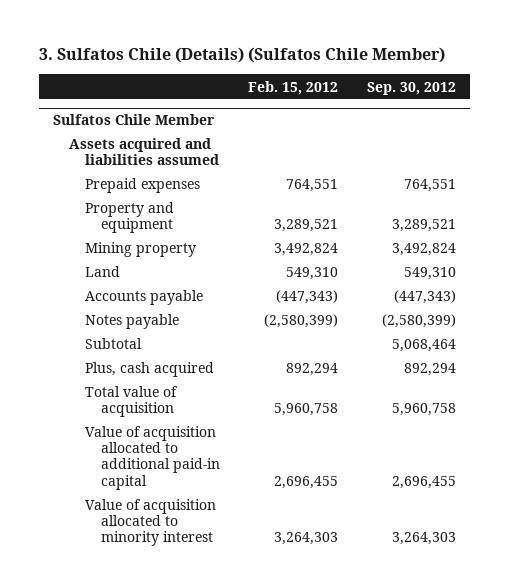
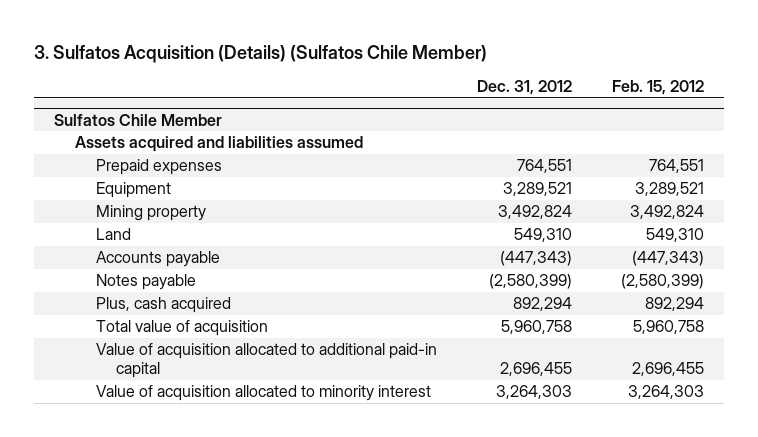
- 3. Sulfatos Chile (Details) (Sulfatos Chile Member)
+ 3. Sulfatos Acquisition (Details) (Sulfatos Chile Member)
- | Feb. 15, 2012 | Sep. 30, 2012
+ | Dec. 31, 2012 | Feb. 15, 2012
@ Sulfatos Chile Member
- Property and equipment | 3,289,521 | 3,289,521
+ Equipment | 3,289,521 | 3,289,521
- Subtotal | | 5,068,464

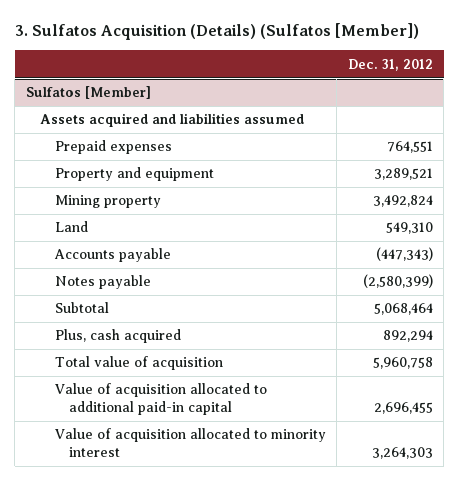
- 3. Sulfatos Acquisition (Details) (Sulfatos Chile Member)
+ 3. Sulfatos Acquisition (Details) (Sulfatos [Member])
- | Dec. 31, 2012 | Feb. 15, 2012
+ | Dec. 31, 2012
- Sulfatos Chile Member
+ Sulfatos [Member]
- Equipment | 3,289,521 | 3,289,521
+ Property and equipment | 3,289,521
+ Subtotal | 5,068,464

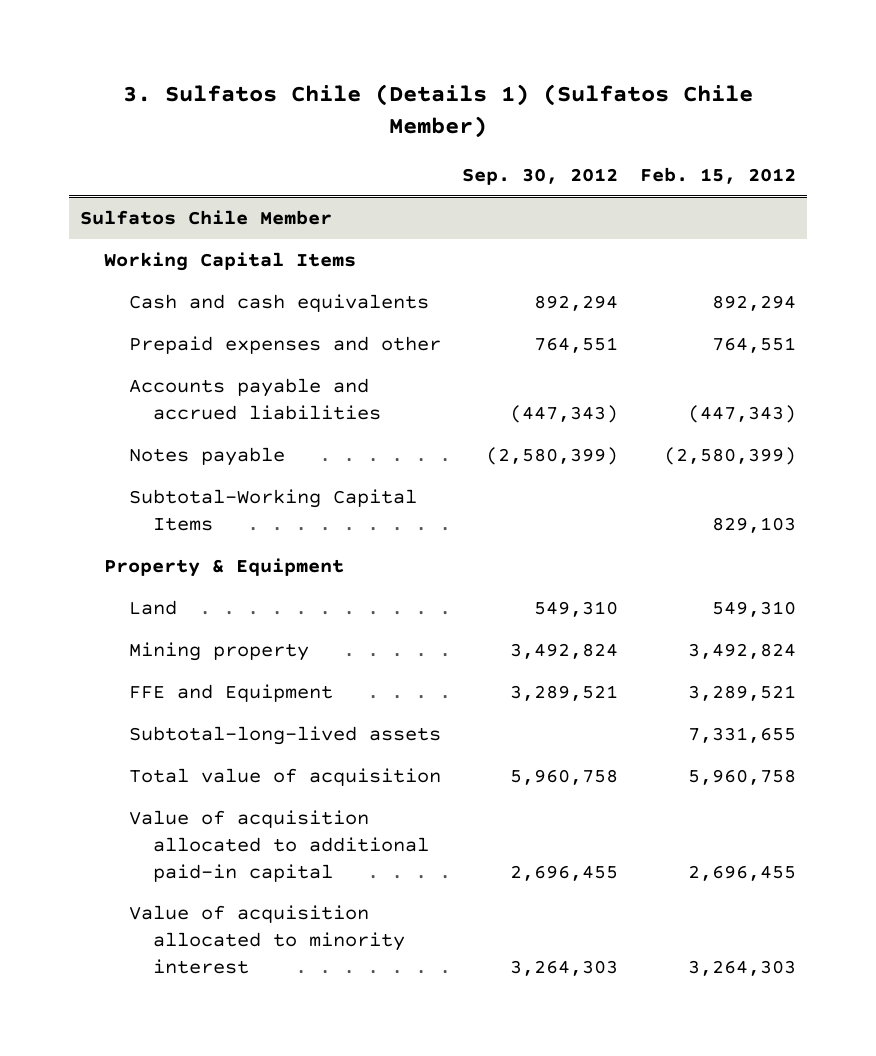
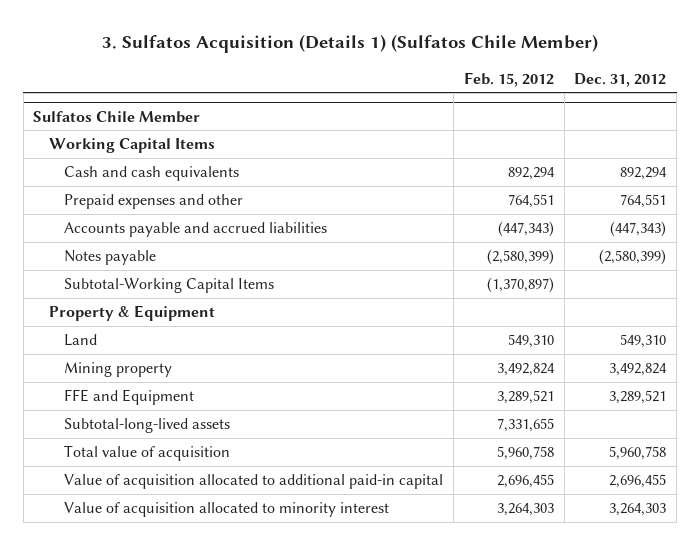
- 3. Sulfatos Chile (Details 1) (Sulfatos Chile Member)
+ 3. Sulfatos Acquisition (Details 1) (Sulfatos Chile Member)
- | Sep. 30, 2012 | Feb. 15, 2012
+ | Feb. 15, 2012 | Dec. 31, 2012
@ Sulfatos Chile Member
- Subtotal-Working Capital Items | | 829,103
+ Subtotal-Working Capital Items | (1,370,897) |

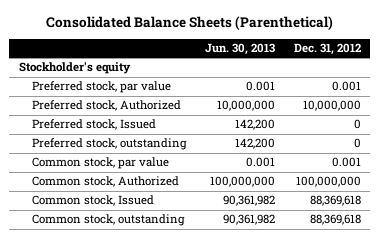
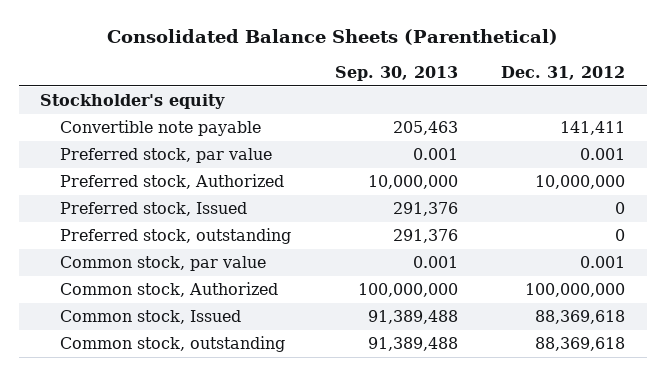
- | Jun. 30, 2013 | Dec. 31, 2012
+ | Sep. 30, 2013 | Dec. 31, 2012
+ Convertible note payable | 205,463 | 141,411

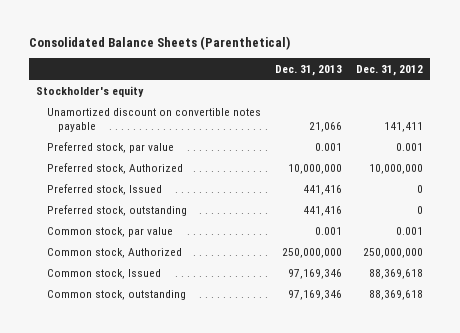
- | Sep. 30, 2013 | Dec. 31, 2012
+ | Dec. 31, 2013 | Dec. 31, 2012
- Convertible note payable | 205,463 | 141,411
+ Unamortized discount on convertible notes payable | 21,066 | 141,411
- Common stock, Authorized | 100,000,000 | 100,000,000
+ Common stock, Authorized | 250,000,000 | 250,000,000

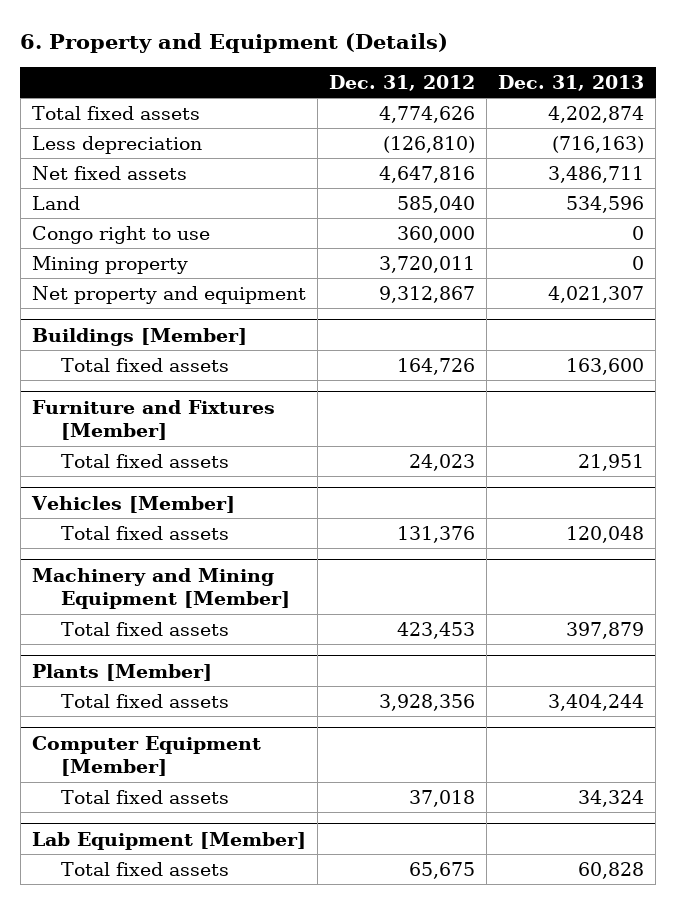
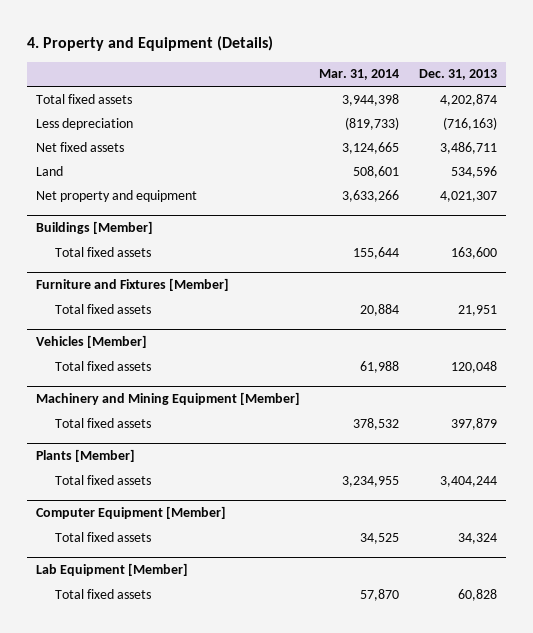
- 6. Property and Equipment (Details)
+ 4. Property and Equipment (Details)
- | Dec. 31, 2012 | Dec. 31, 2013
+ | Mar. 31, 2014 | Dec. 31, 2013
- Congo right to use | 360,000 | 0
- Mining property | 3,720,011 | 0

